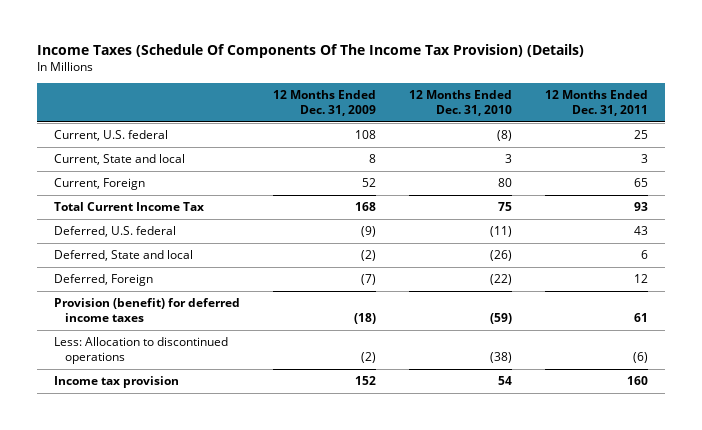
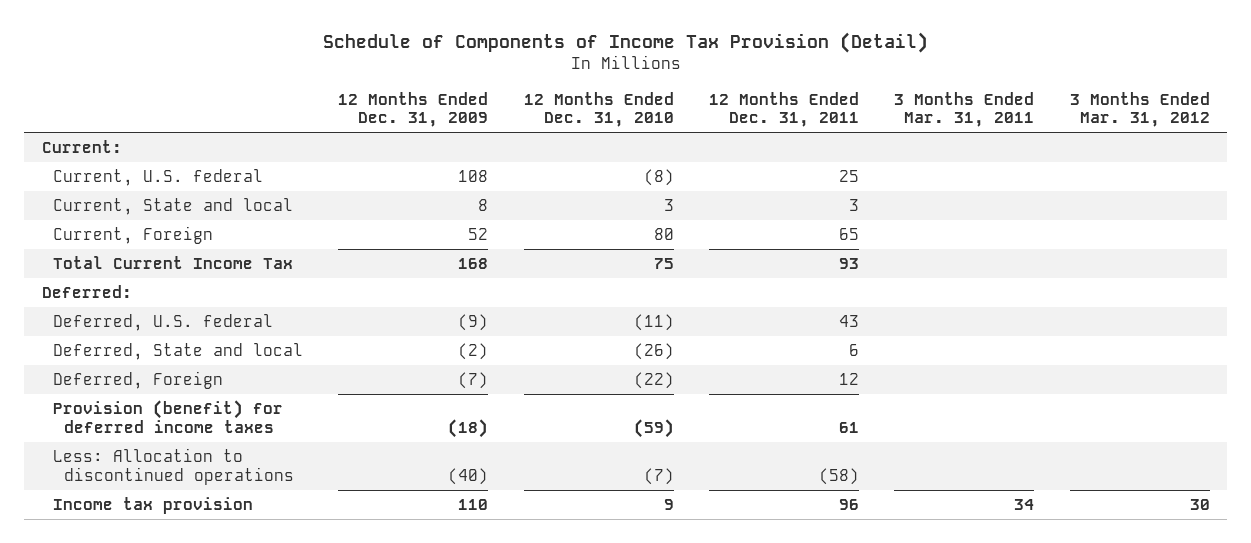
- Income Taxes (Schedule Of Components Of The Income Tax Provision) (Details)
+ Schedule of Components of Income Tax Provision (Detail)
- | 12 Months Ended Dec. 31, 2009 | 12 Months Ended Dec. 31, 2010 | 12 Months Ended Dec. 31, 2011
+ | 12 Months Ended Dec. 31, 2009 | 12 Months Ended Dec. 31, 2010 | 12 Months Ended Dec. 31, 2011 | 3 Months Ended Mar. 31, 2011 | 3 Months Ended Mar. 31, 2012
+ Current:
+ Deferred:
- Less: Allocation to discontinued operations | (2) | (38) | (6)
- Income tax provision | 152 | 54 | 160
+ Less: Allocation to discontinued operations | (40) | (7) | (58) | |
+ Income tax provision | 110 | 9 | 96 | 34 | 30

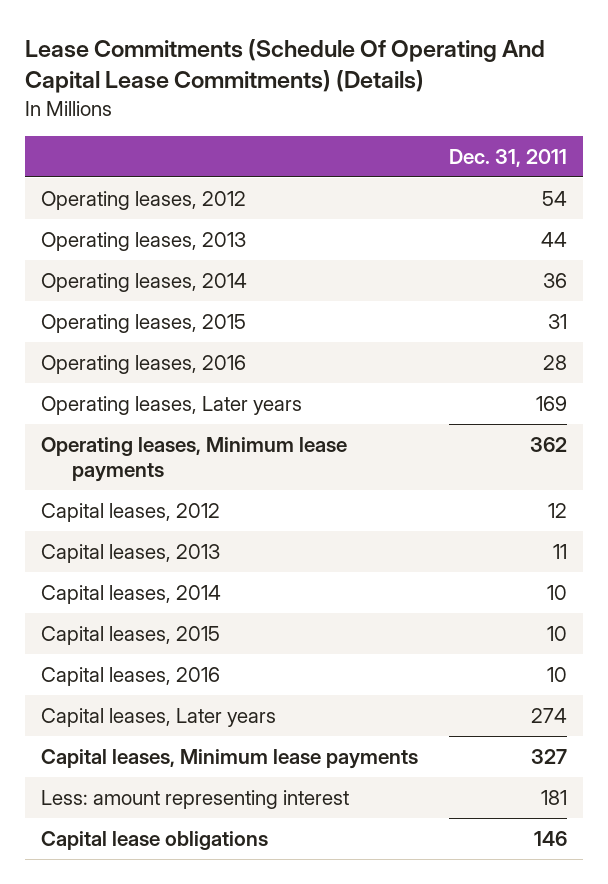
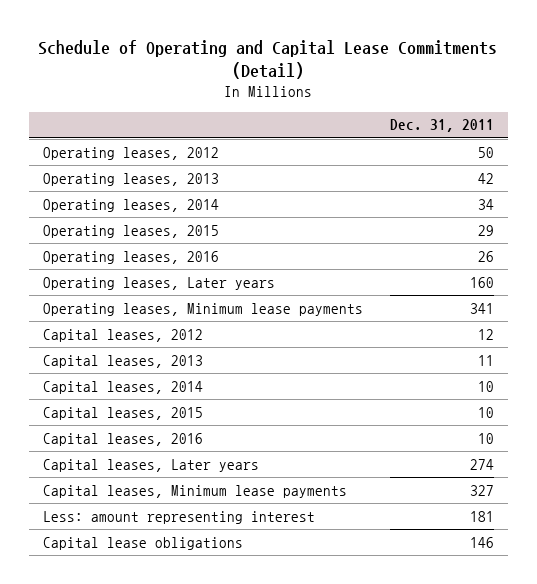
- Lease Commitments (Schedule Of Operating And Capital Lease Commitments) (Details)
+ Schedule of Operating and Capital Lease Commitments (Detail)
- Operating leases, 2012 | 54
- Operating leases, 2013 | 44
- Operating leases, 2014 | 36
- Operating leases, 2015 | 31
- Operating leases, 2016 | 28
- Operating leases, Later years | 169
- Operating leases, Minimum lease payments | 362
+ Operating leases, 2012 | 50
+ Operating leases, 2013 | 42
+ Operating leases, 2014 | 34
+ Operating leases, 2015 | 29
+ Operating leases, 2016 | 26
+ Operating leases, Later years | 160
+ Operating leases, Minimum lease payments | 341

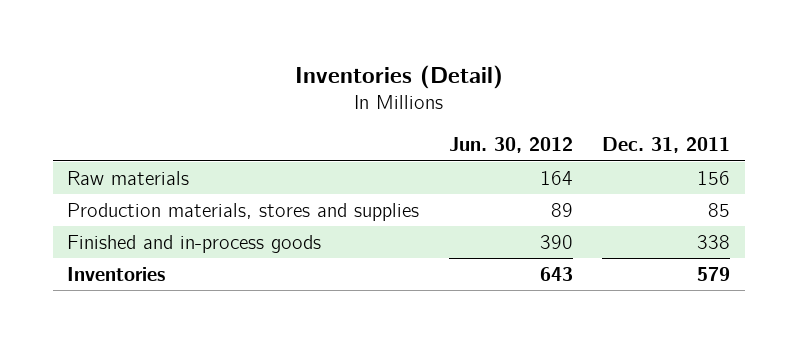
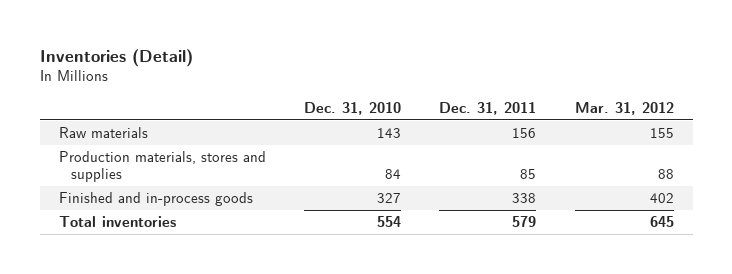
- | Jun. 30, 2012 | Dec. 31, 2011
+ | Dec. 31, 2010 | Dec. 31, 2011 | Mar. 31, 2012
- Inventories | 643 | 579
+ Total inventories | 554 | 579 | 645

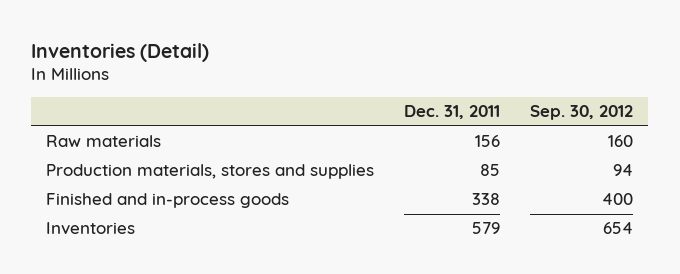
- | Dec. 31, 2010 | Dec. 31, 2011 | Mar. 31, 2012
+ | Dec. 31, 2011 | Sep. 30, 2012
- Total inventories | 554 | 579 | 645
+ Inventories | 579 | 654

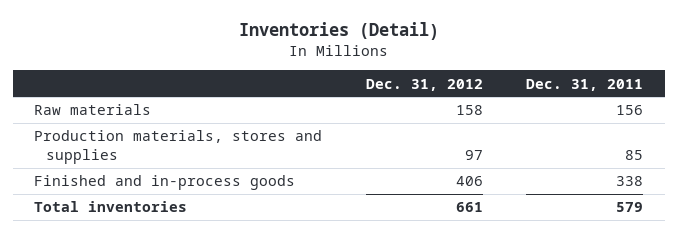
- | Dec. 31, 2011 | Sep. 30, 2012
+ | Dec. 31, 2012 | Dec. 31, 2011
- Inventories | 579 | 654
+ Total inventories | 661 | 579

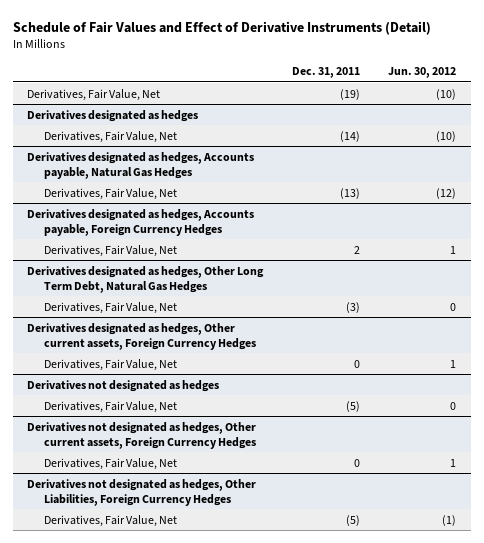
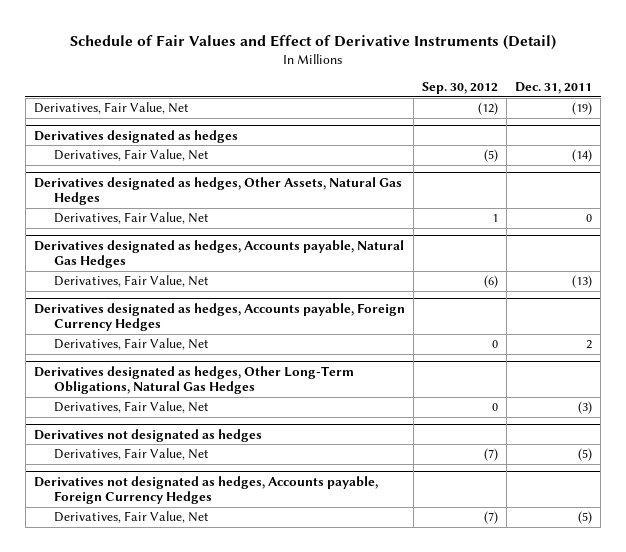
- | Dec. 31, 2011 | Jun. 30, 2012
+ | Sep. 30, 2012 | Dec. 31, 2011
+ Derivatives designated as hedges, Other Assets, Natural Gas Hedges
+ Derivatives, Fair Value, Net | 1 | 0
- Derivatives designated as hedges, Other Long Term Debt, Natural Gas Hedges
+ Derivatives designated as hedges, Other Long-Term Obligations, Natural Gas Hedges
- Derivatives designated as hedges, Other current assets, Foreign Currency Hedges
- Derivatives, Fair Value, Net | 0 | 1
- Derivatives not designated as hedges, Other current assets, Foreign Currency Hedges
- Derivatives, Fair Value, Net | 0 | 1
- Derivatives not designated as hedges, Other Liabilities, Foreign Currency Hedges
+ Derivatives not designated as hedges, Accounts payable, Foreign Currency Hedges

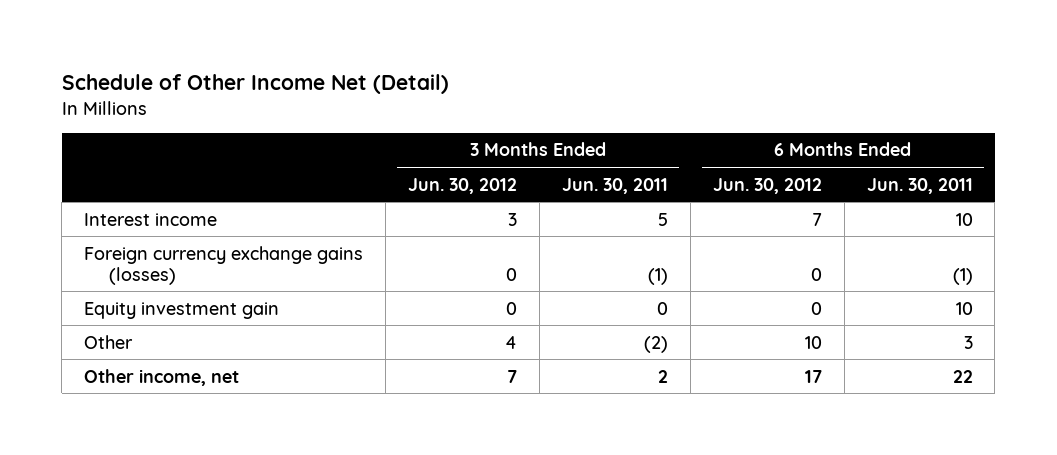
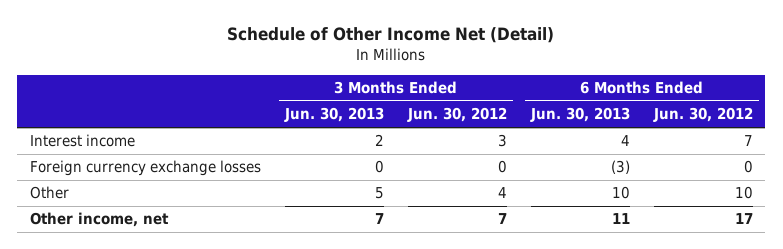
- | 3 Months Ended Jun. 30, 2012 | 3 Months Ended Jun. 30, 2011 | 6 Months Ended Jun. 30, 2012 | 6 Months Ended Jun. 30, 2011
+ | 3 Months Ended Jun. 30, 2013 | 3 Months Ended Jun. 30, 2012 | 6 Months Ended Jun. 30, 2013 | 6 Months Ended Jun. 30, 2012
- Foreign currency exchange gains (losses) | 0 | (1) | 0 | (1)
- Equity investment gain | 0 | 0 | 0 | 10
+ Foreign currency exchange losses | 0 | 0 | (3) | 0

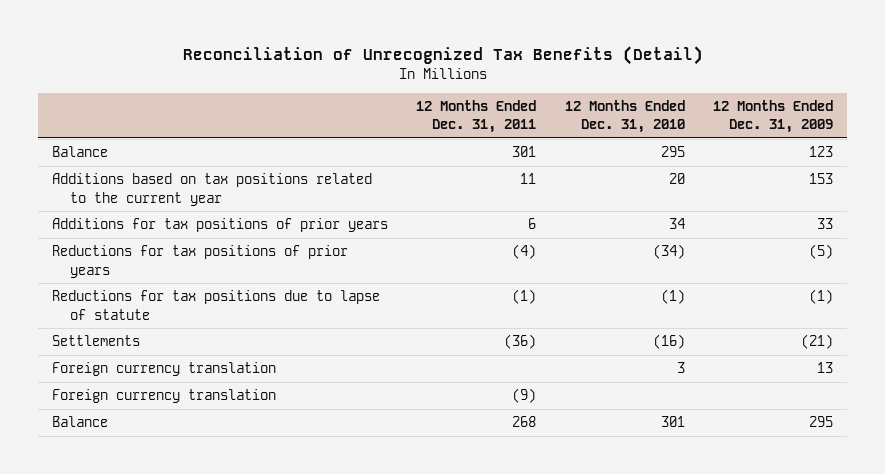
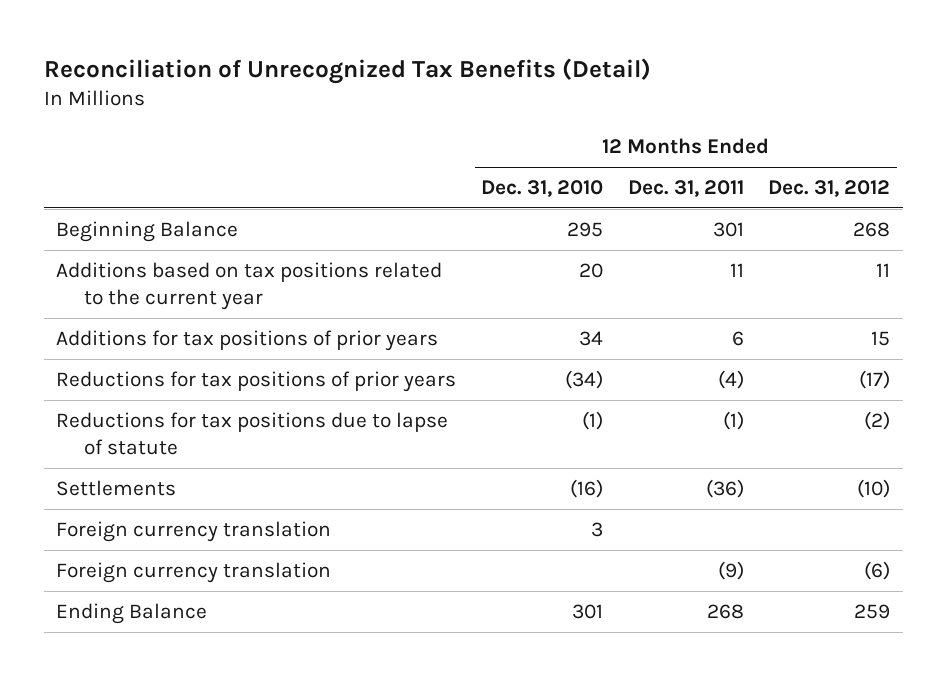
- | 12 Months Ended Dec. 31, 2011 | 12 Months Ended Dec. 31, 2010 | 12 Months Ended Dec. 31, 2009
+ | 12 Months Ended Dec. 31, 2010 | 12 Months Ended Dec. 31, 2011 | 12 Months Ended Dec. 31, 2012
- Balance | 301 | 295 | 123
+ Beginning Balance | 295 | 301 | 268
- Balance | 268 | 301 | 295
+ Ending Balance | 301 | 268 | 259

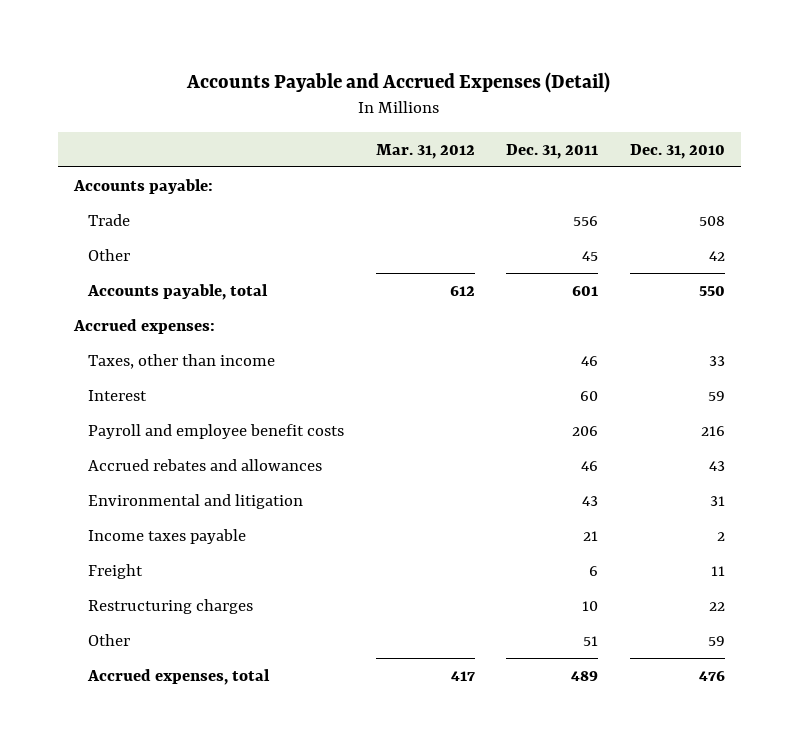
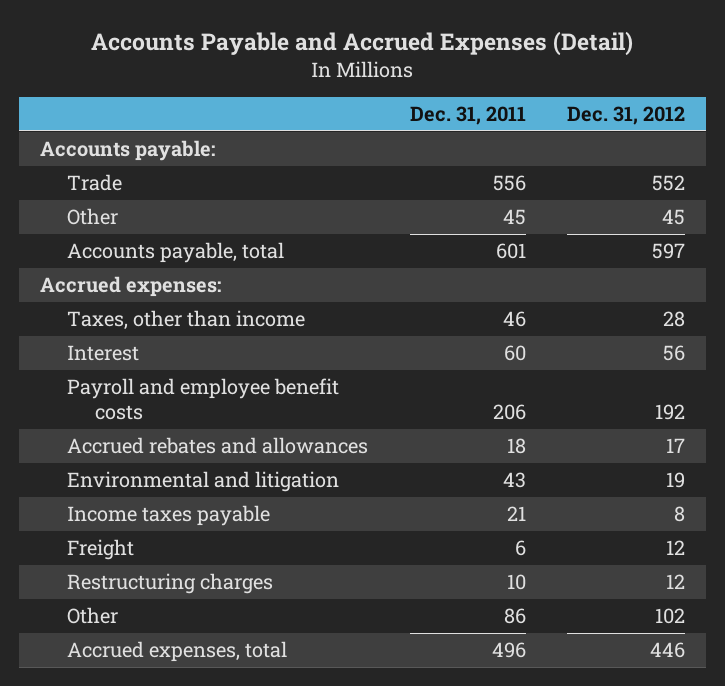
- | Mar. 31, 2012 | Dec. 31, 2011 | Dec. 31, 2010
+ | Dec. 31, 2011 | Dec. 31, 2012
- Accrued rebates and allowances | | 46 | 43
+ Accrued rebates and allowances | 18 | 17
- Other | | 51 | 59
- Accrued expenses, total | 417 | 489 | 476
+ Other | 86 | 102
+ Accrued expenses, total | 496 | 446

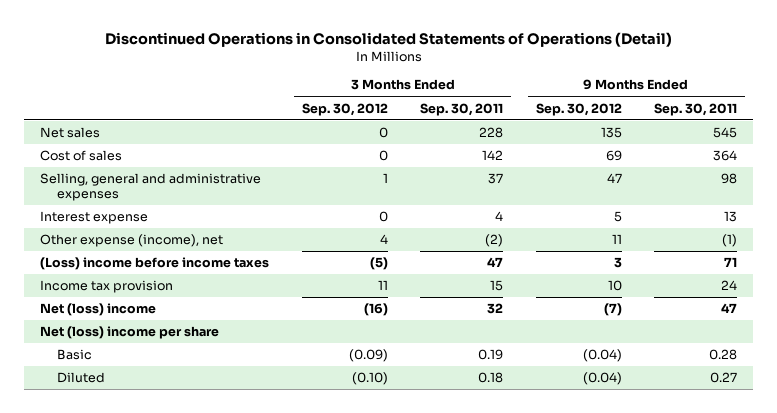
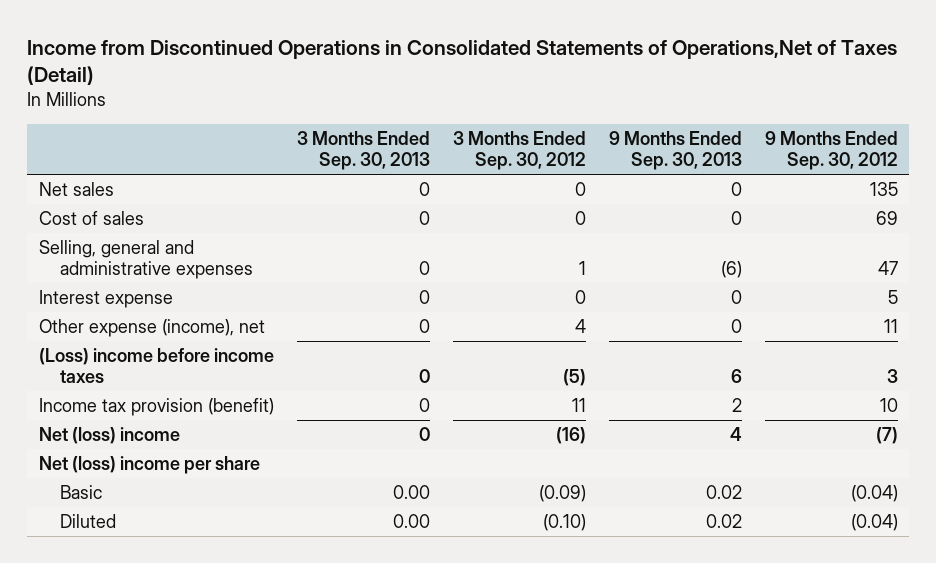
- Discontinued Operations in Consolidated Statements of Operations (Detail)
+ Income from Discontinued Operations in Consolidated Statements of Operations,Net of Taxes (Detail)
- | 3 Months Ended Sep. 30, 2012 | 3 Months Ended Sep. 30, 2011 | 9 Months Ended Sep. 30, 2012 | 9 Months Ended Sep. 30, 2011
+ | 3 Months Ended Sep. 30, 2013 | 3 Months Ended Sep. 30, 2012 | 9 Months Ended Sep. 30, 2013 | 9 Months Ended Sep. 30, 2012
- Income tax provision | 11 | 15 | 10 | 24
+ Income tax provision (benefit) | 0 | 11 | 2 | 10

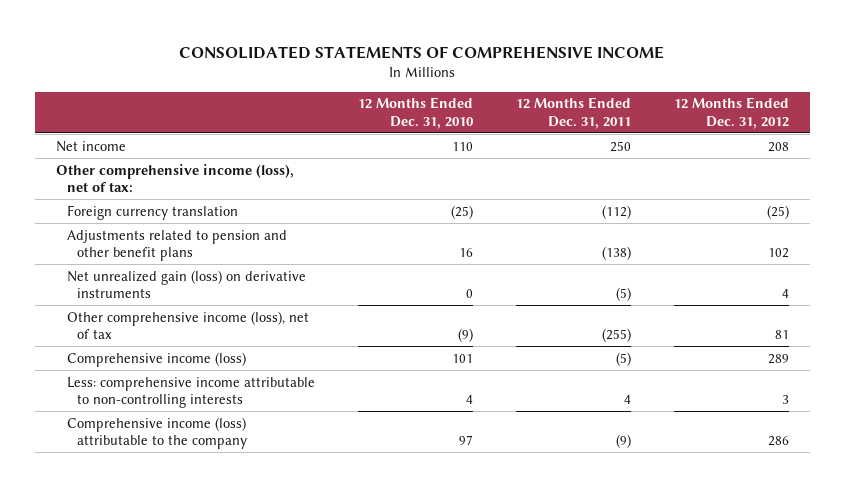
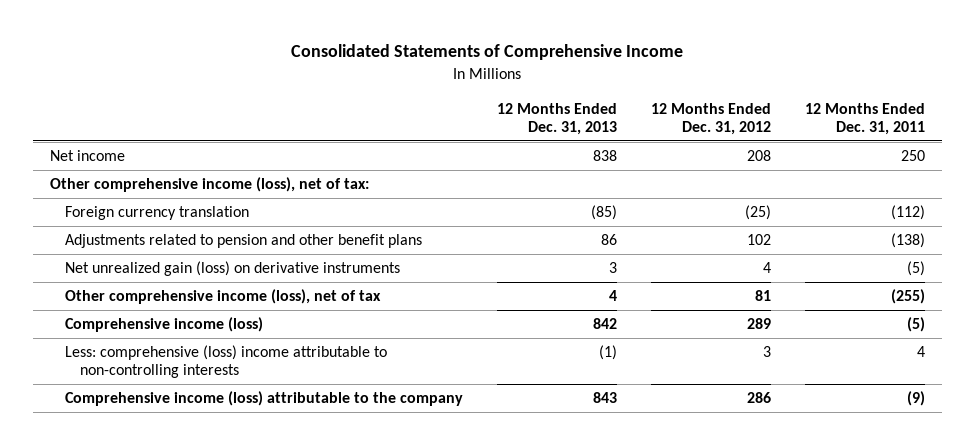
- CONSOLIDATED STATEMENTS OF COMPREHENSIVE INCOME
+ Consolidated Statements of Comprehensive Income
- | 12 Months Ended Dec. 31, 2010 | 12 Months Ended Dec. 31, 2011 | 12 Months Ended Dec. 31, 2012
+ | 12 Months Ended Dec. 31, 2013 | 12 Months Ended Dec. 31, 2012 | 12 Months Ended Dec. 31, 2011
- Less: comprehensive income attributable to non-controlling interests | 4 | 4 | 3
+ Less: comprehensive (loss) income attributable to non-controlling interests | (1) | 3 | 4

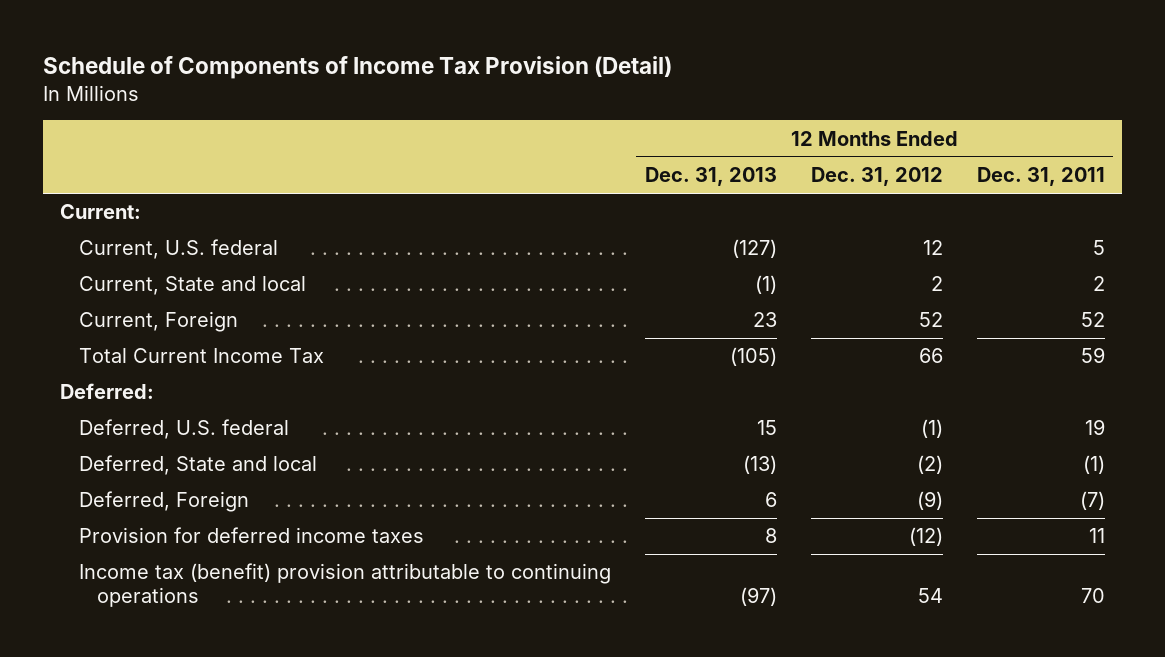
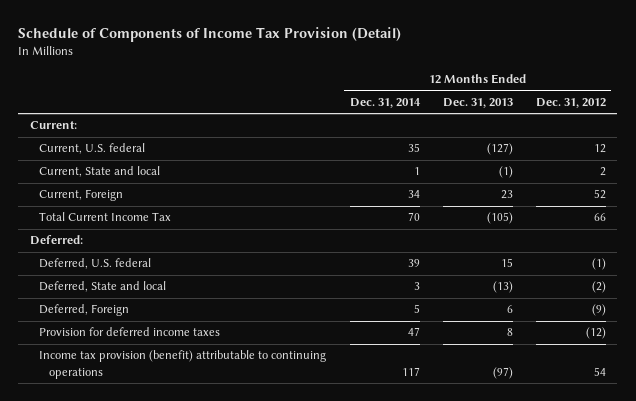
- | 12 Months Ended Dec. 31, 2013 | 12 Months Ended Dec. 31, 2012 | 12 Months Ended Dec. 31, 2011
+ | 12 Months Ended Dec. 31, 2014 | 12 Months Ended Dec. 31, 2013 | 12 Months Ended Dec. 31, 2012
- Income tax (benefit) provision attributable to continuing operations | (97) | 54 | 70
+ Income tax provision (benefit) attributable to continuing operations | 117 | (97) | 54

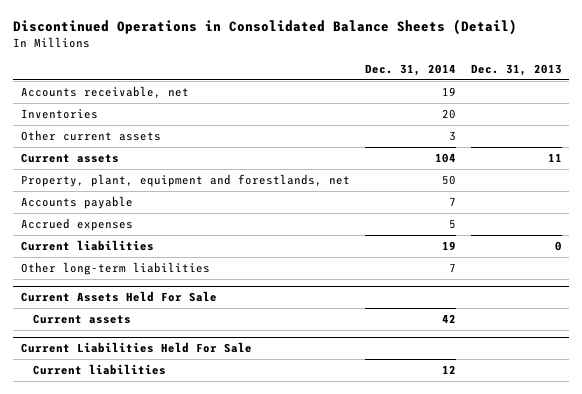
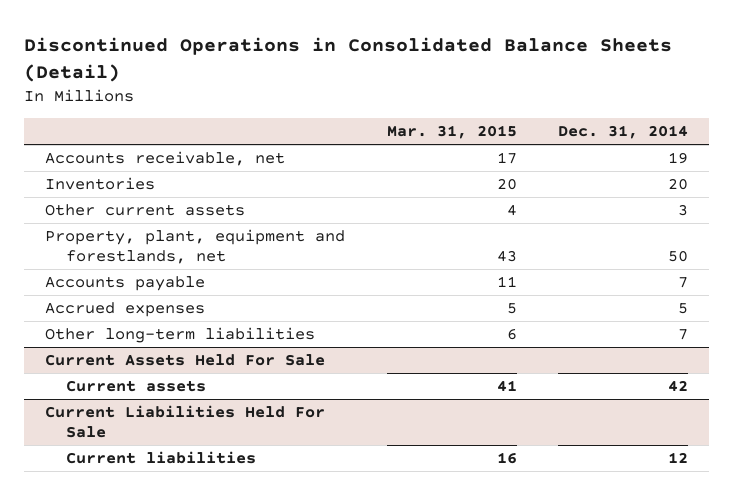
- | Dec. 31, 2014 | Dec. 31, 2013
+ | Mar. 31, 2015 | Dec. 31, 2014
- Current assets | 104 | 11
- Current liabilities | 19 | 0

